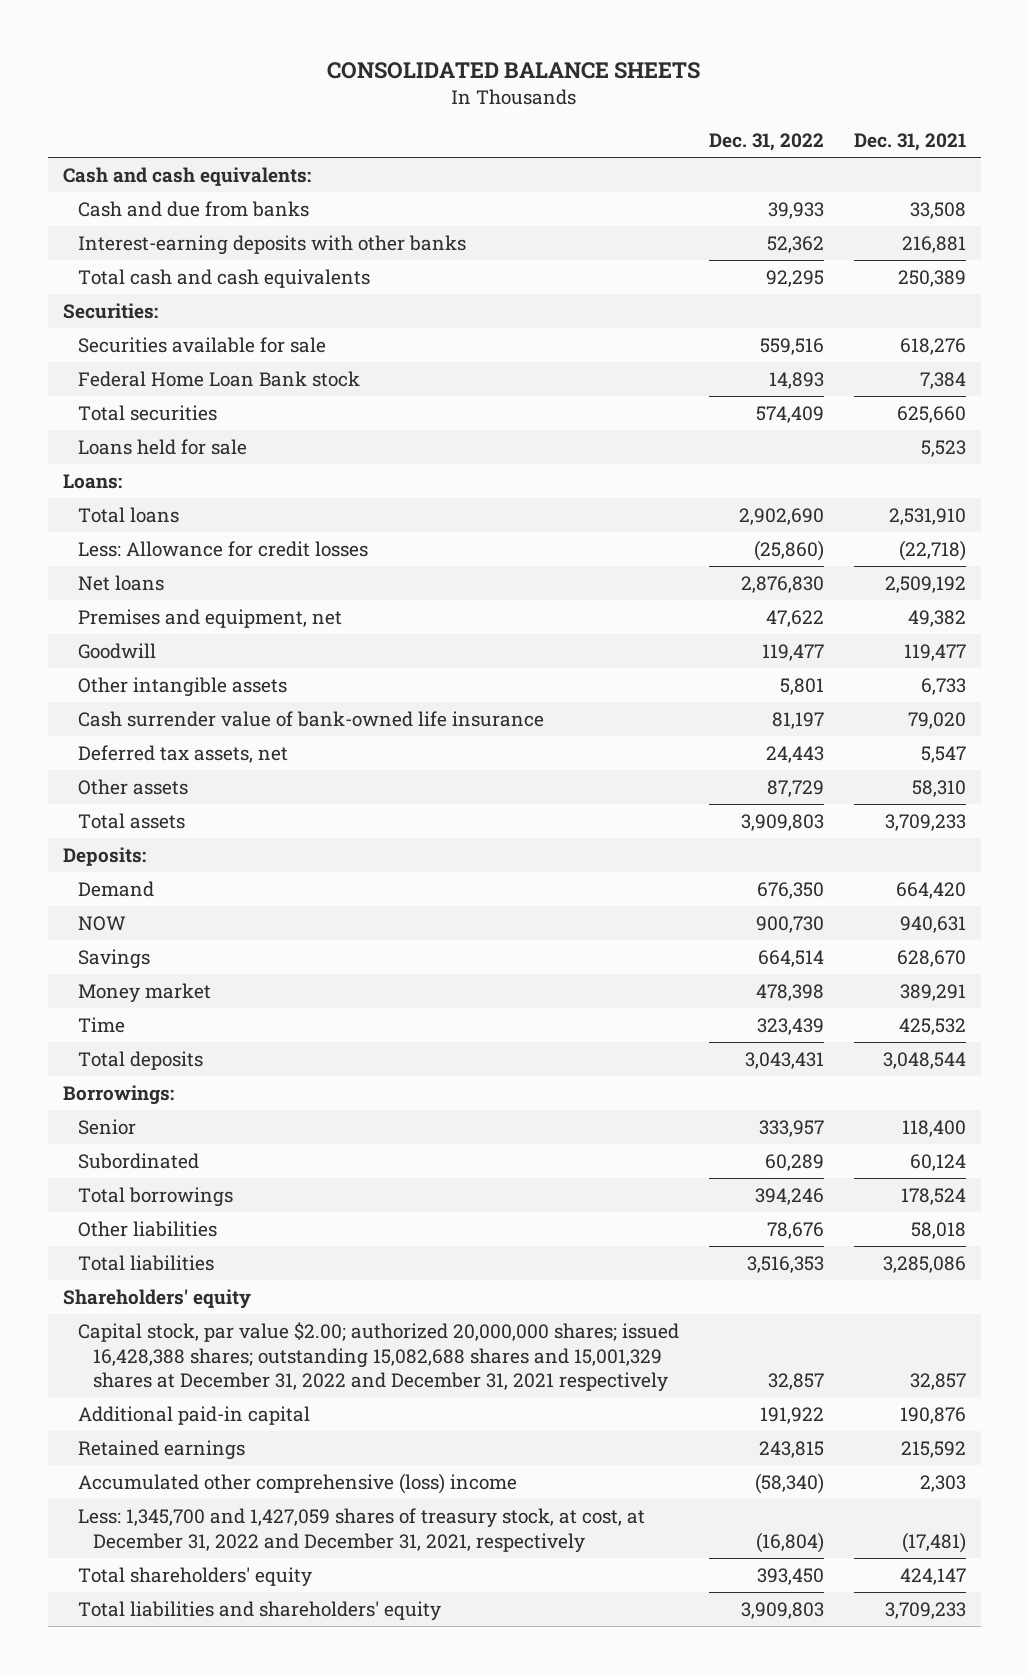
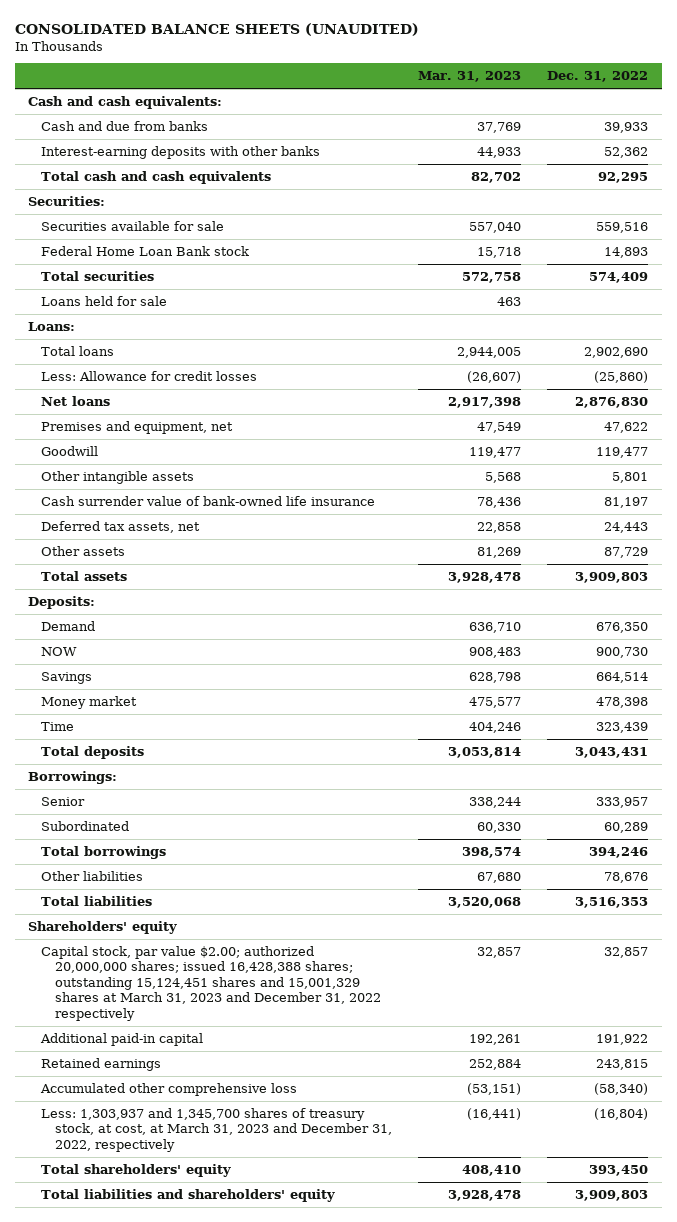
- CONSOLIDATED BALANCE SHEETS
+ CONSOLIDATED BALANCE SHEETS (UNAUDITED)
- | Dec. 31, 2022 | Dec. 31, 2021
+ | Mar. 31, 2023 | Dec. 31, 2022
- Capital stock, par value $2.00; authorized 20,000,000 shares; issued 16,428,388 shares; outstanding 15,082,688 shares and 15,001,329 shares at December 31, 2022 and December 31, 2021 respectively | 32,857 | 32,857
+ Capital stock, par value $2.00; authorized 20,000,000 shares; issued 16,428,388 shares; outstanding 15,124,451 shares and 15,001,329 shares at March 31, 2023 and December 31, 2022 respectively | 32,857 | 32,857
- Accumulated other comprehensive (loss) income | (58,340) | 2,303
- Less: 1,345,700 and 1,427,059 shares of treasury stock, at cost, at December 31, 2022 and December 31, 2021, respectively | (16,804) | (17,481)
+ Accumulated other comprehensive loss | (53,151) | (58,340)
+ Less: 1,303,937 and 1,345,700 shares of treasury stock, at cost, at March 31, 2023 and December 31, 2022, respectively | (16,441) | (16,804)

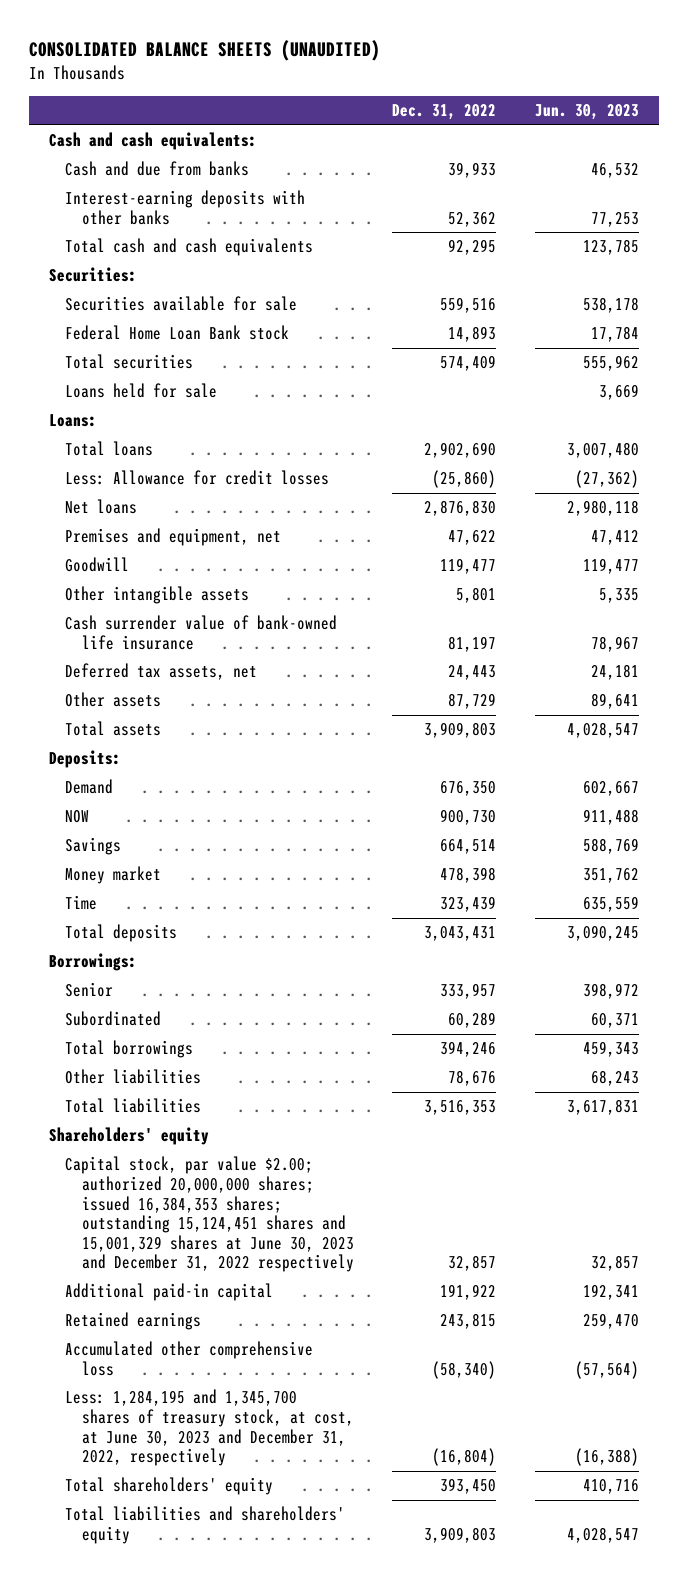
- | Mar. 31, 2023 | Dec. 31, 2022
+ | Dec. 31, 2022 | Jun. 30, 2023
- Capital stock, par value $2.00; authorized 20,000,000 shares; issued 16,428,388 shares; outstanding 15,124,451 shares and 15,001,329 shares at March 31, 2023 and December 31, 2022 respectively | 32,857 | 32,857
+ Capital stock, par value $2.00; authorized 20,000,000 shares; issued 16,384,353 shares; outstanding 15,124,451 shares and 15,001,329 shares at June 30, 2023 and December 31, 2022 respectively | 32,857 | 32,857
- Less: 1,303,937 and 1,345,700 shares of treasury stock, at cost, at March 31, 2023 and December 31, 2022, respectively | (16,441) | (16,804)
+ Less: 1,284,195 and 1,345,700 shares of treasury stock, at cost, at June 30, 2023 and December 31, 2022, respectively | (16,804) | (16,388)

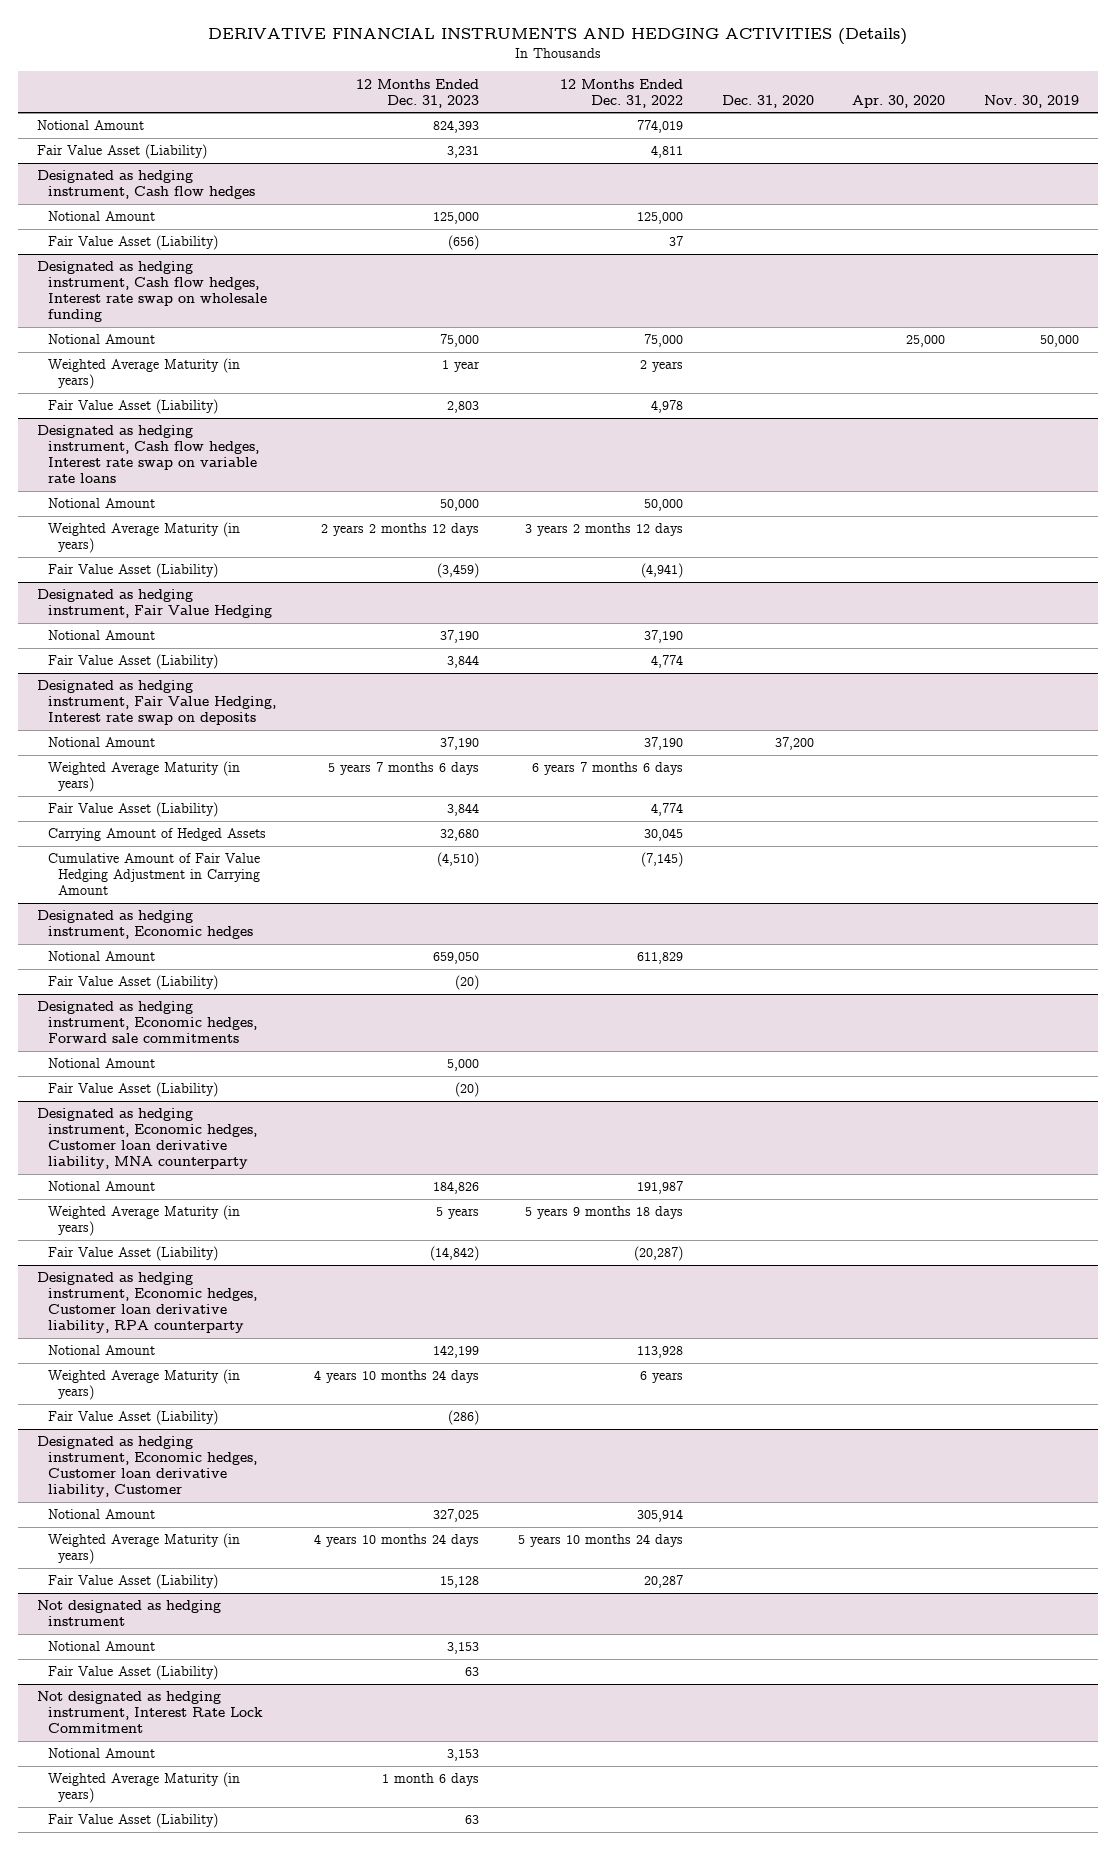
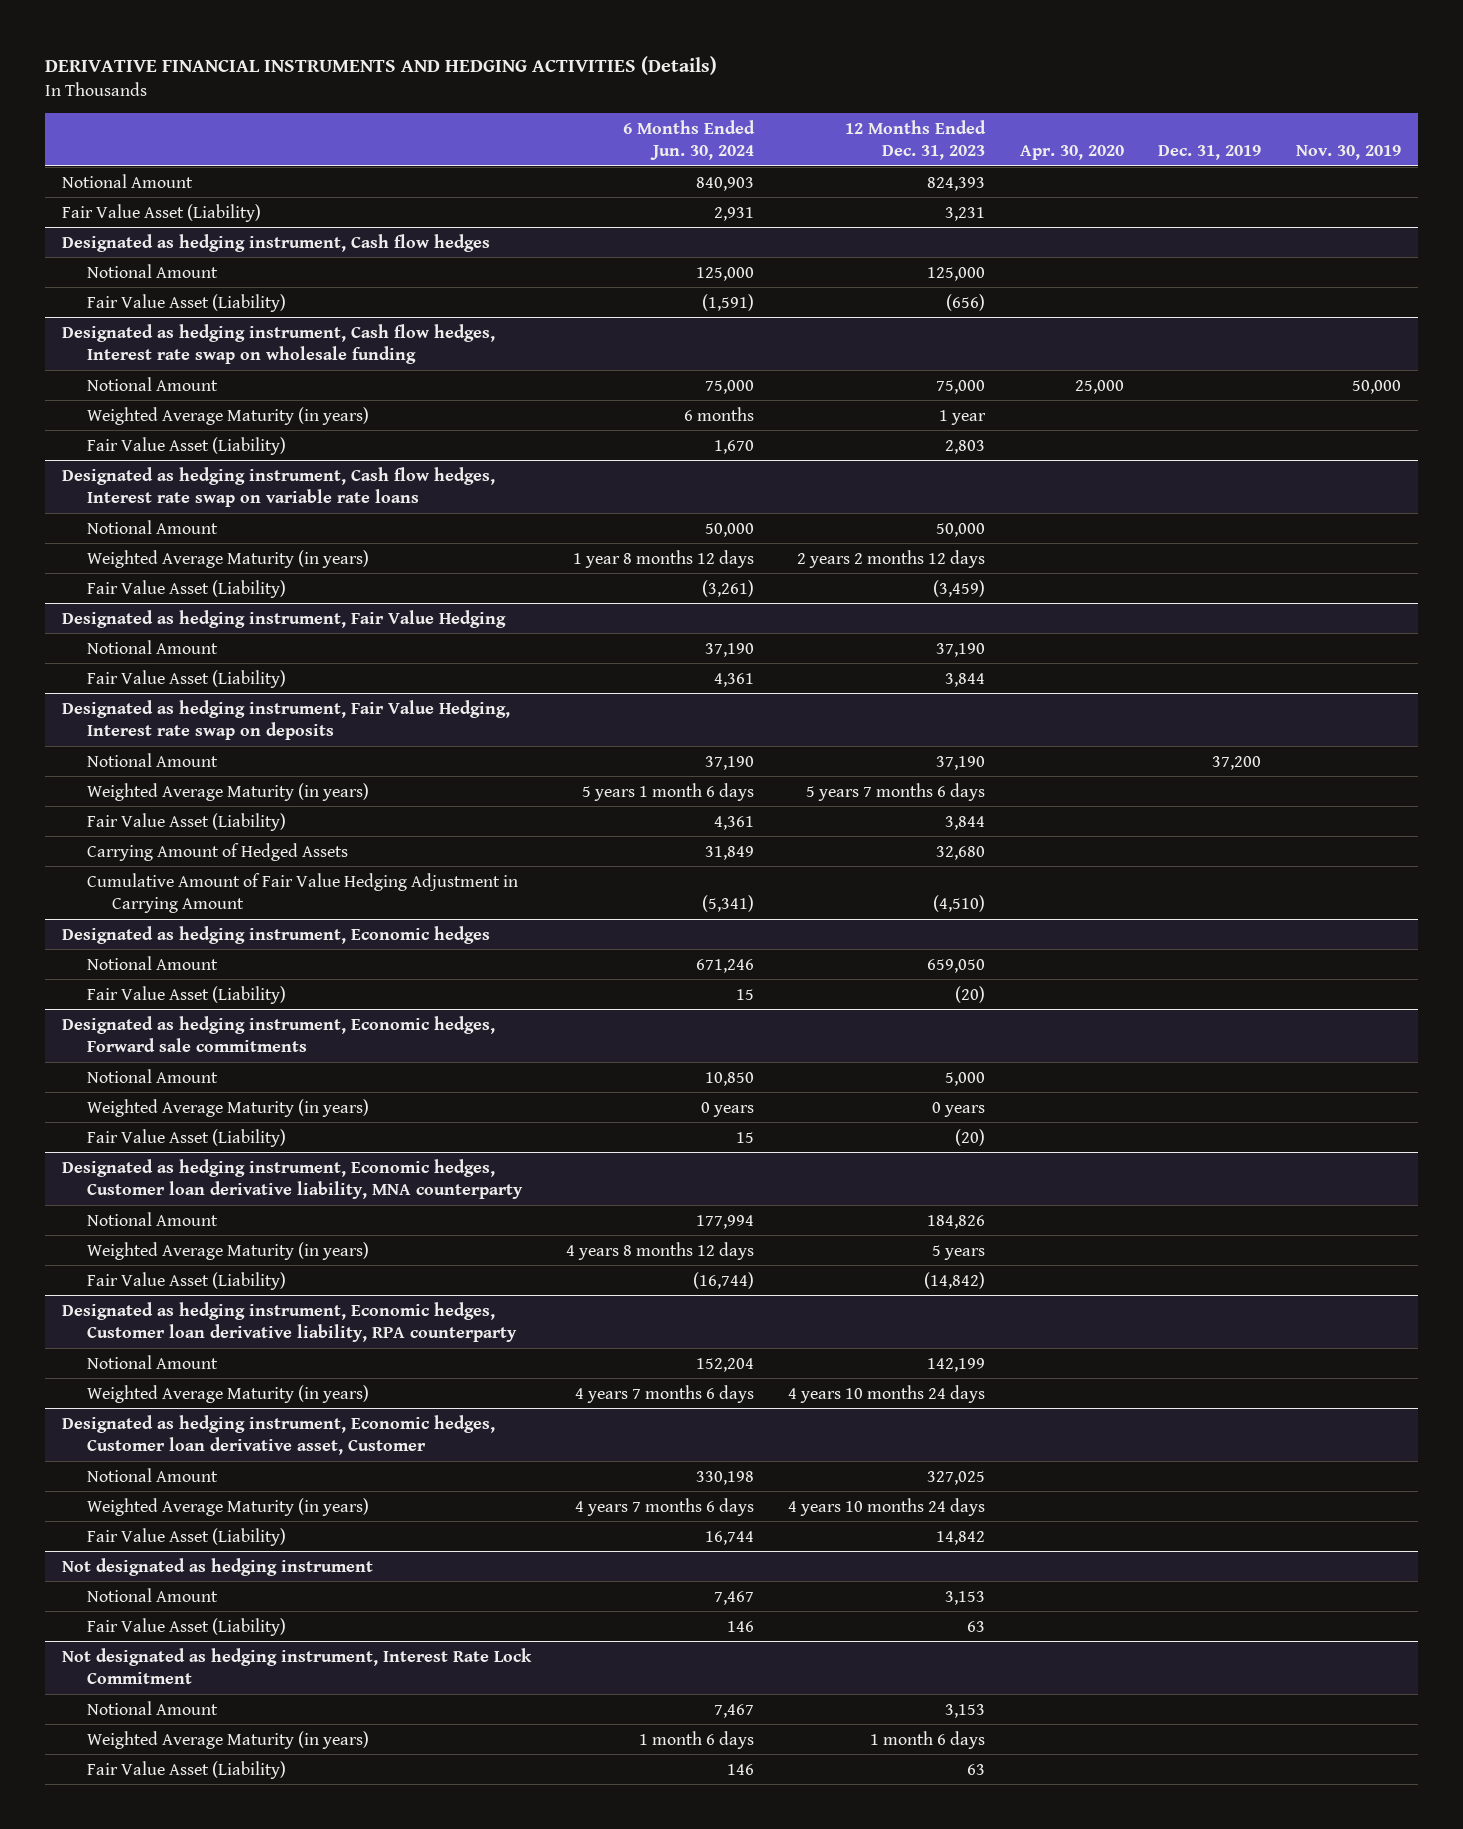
- | 12 Months Ended Dec. 31, 2023 | 12 Months Ended Dec. 31, 2022 | Dec. 31, 2020 | Apr. 30, 2020 | Nov. 30, 2019
+ | 6 Months Ended Jun. 30, 2024 | 12 Months Ended Dec. 31, 2023 | Apr. 30, 2020 | Dec. 31, 2019 | Nov. 30, 2019
@ Designated as hedging instrument, Economic hedges, Forward sale commitments
+ Weighted Average Maturity (in years) | 0 years | 0 years | | |
@ Designated as hedging instrument, Economic hedges, Customer loan derivative liability, RPA counterparty
- Fair Value Asset (Liability) | (286) | | | |
- Designated as hedging instrument, Economic hedges, Customer loan derivative liability, Customer
+ Designated as hedging instrument, Economic hedges, Customer loan derivative asset, Customer
- Fair Value Asset (Liability) | 15,128 | 20,287 | | |
+ Fair Value Asset (Liability) | 16,744 | 14,842 | | |

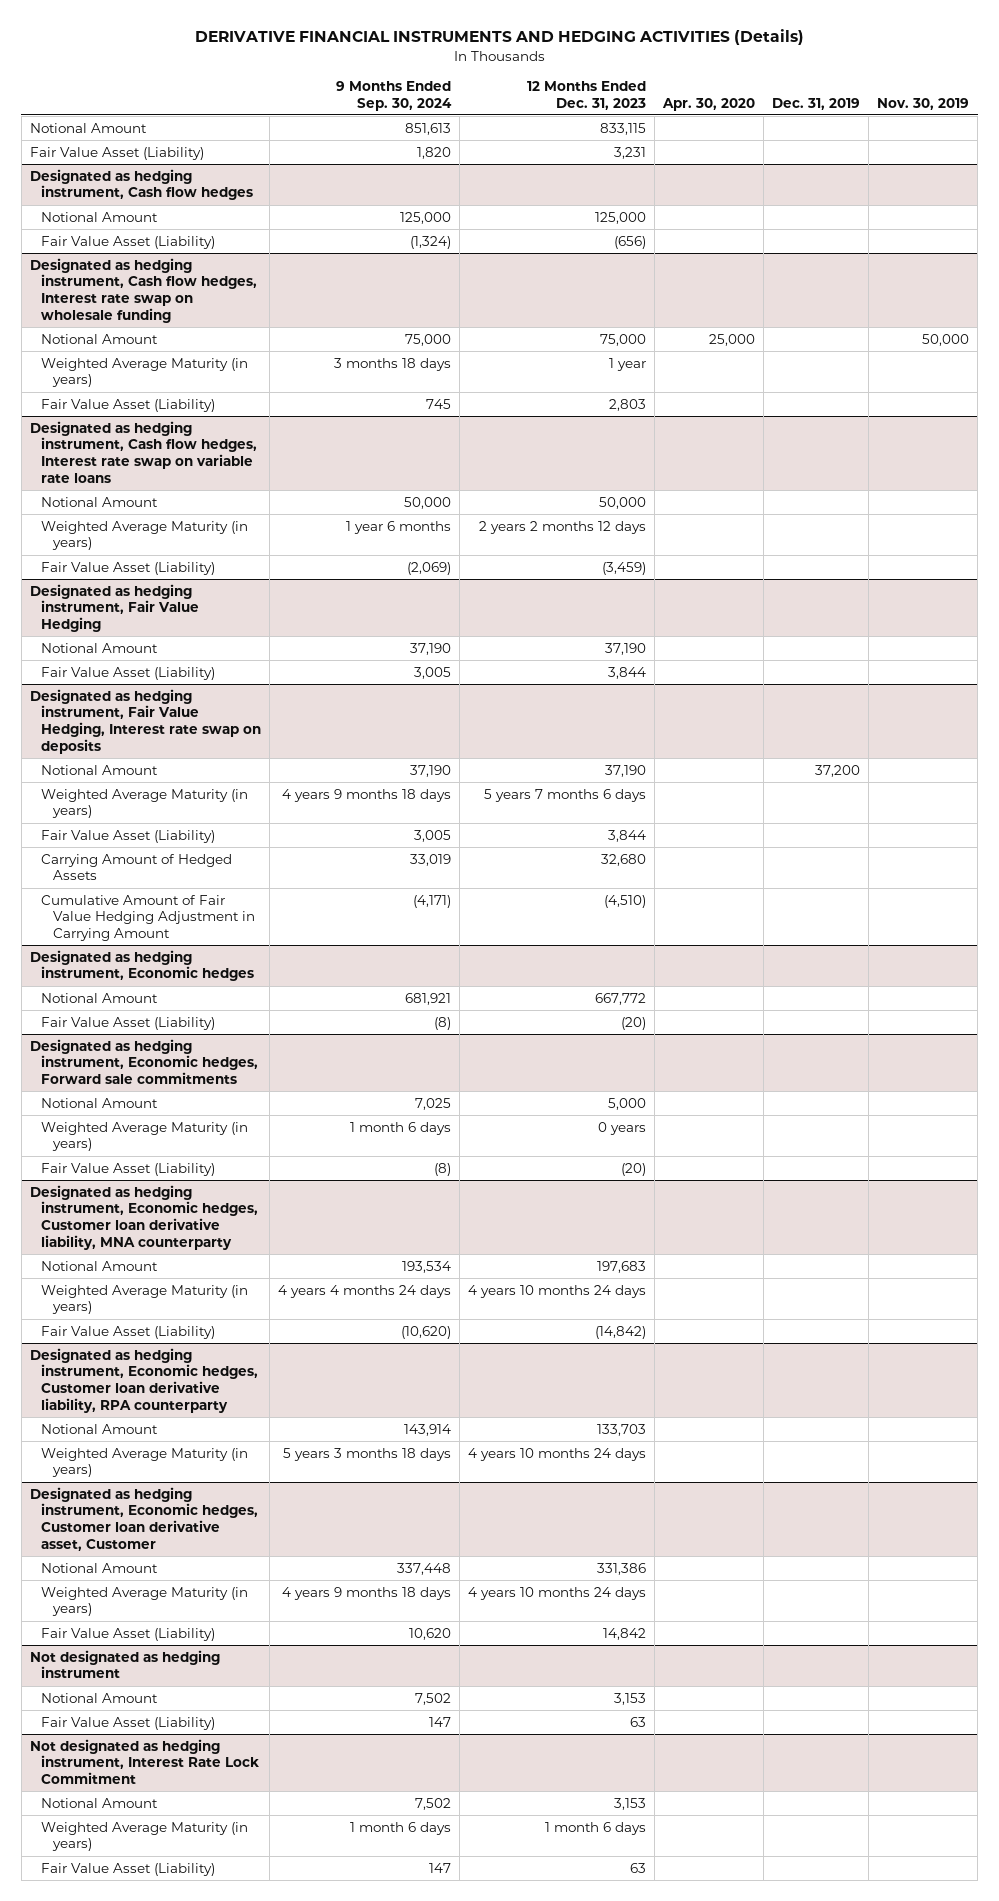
- | 6 Months Ended Jun. 30, 2024 | 12 Months Ended Dec. 31, 2023 | Apr. 30, 2020 | Dec. 31, 2019 | Nov. 30, 2019
+ | 9 Months Ended Sep. 30, 2024 | 12 Months Ended Dec. 31, 2023 | Apr. 30, 2020 | Dec. 31, 2019 | Nov. 30, 2019
- Notional Amount | 840,903 | 824,393 | | |
+ Notional Amount | 851,613 | 833,115 | | |
@ Designated as hedging instrument, Economic hedges
- Notional Amount | 671,246 | 659,050 | | |
+ Notional Amount | 681,921 | 667,772 | | |
@ Designated as hedging instrument, Economic hedges, Customer loan derivative liability, MNA counterparty
- Notional Amount | 177,994 | 184,826 | | |
- Weighted Average Maturity (in years) | 4 years 8 months 12 days | 5 years | | |
+ Notional Amount | 193,534 | 197,683 | | |
+ Weighted Average Maturity (in years) | 4 years 4 months 24 days | 4 years 10 months 24 days | | |
@ Designated as hedging instrument, Economic hedges, Customer loan derivative liability, RPA counterparty
- Notional Amount | 152,204 | 142,199 | | |
+ Notional Amount | 143,914 | 133,703 | | |
@ Designated as hedging instrument, Economic hedges, Customer loan derivative asset, Customer
- Notional Amount | 330,198 | 327,025 | | |
+ Notional Amount | 337,448 | 331,386 | | |

